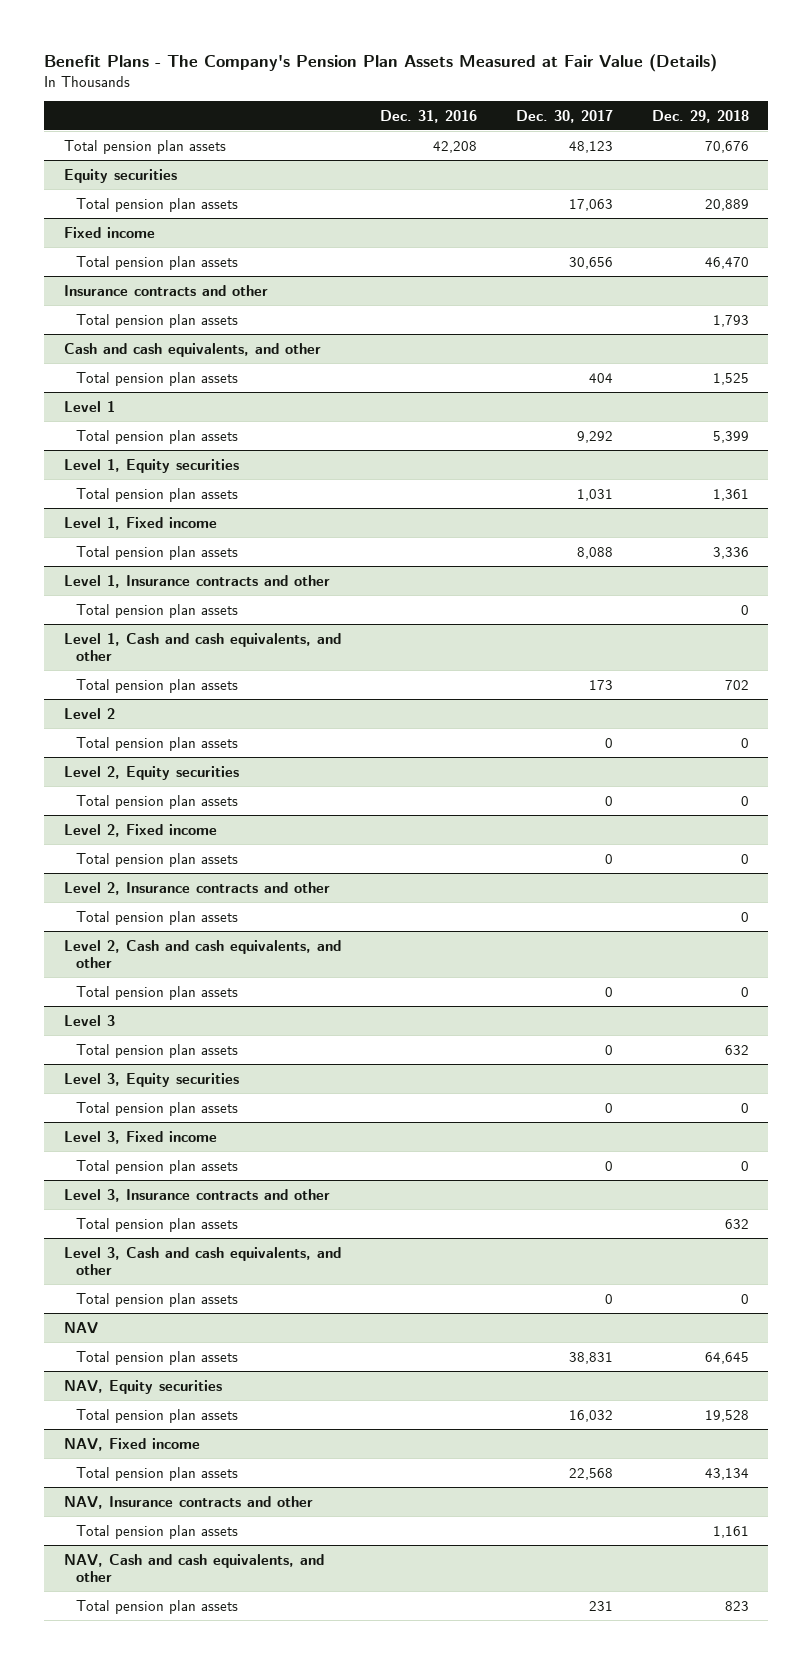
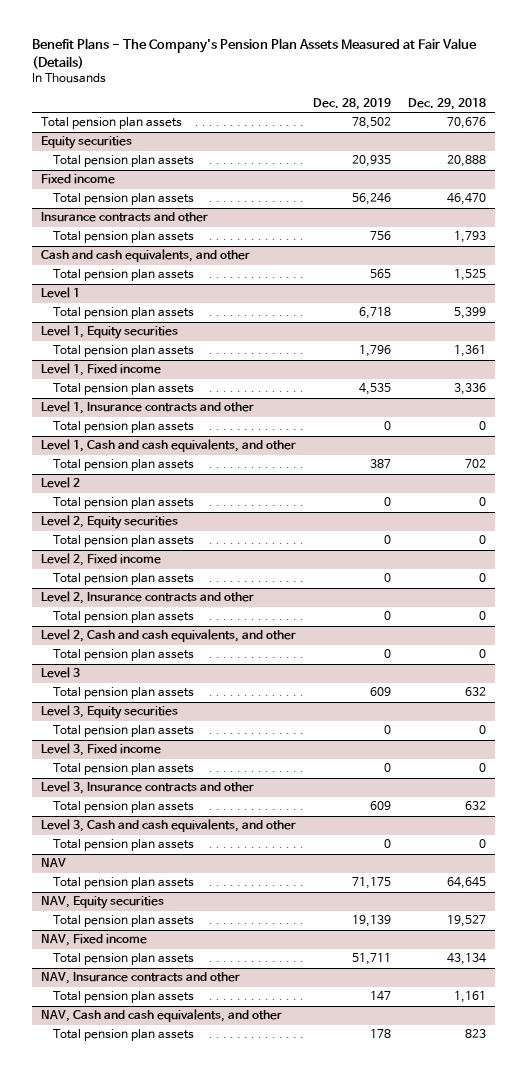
- | Dec. 31, 2016 | Dec. 30, 2017 | Dec. 29, 2018
+ | Dec. 28, 2019 | Dec. 29, 2018
@ Equity securities
- Total pension plan assets | | 17,063 | 20,889
+ Total pension plan assets | 20,935 | 20,888
@ NAV, Equity securities
- Total pension plan assets | | 16,032 | 19,528
+ Total pension plan assets | 19,139 | 19,527

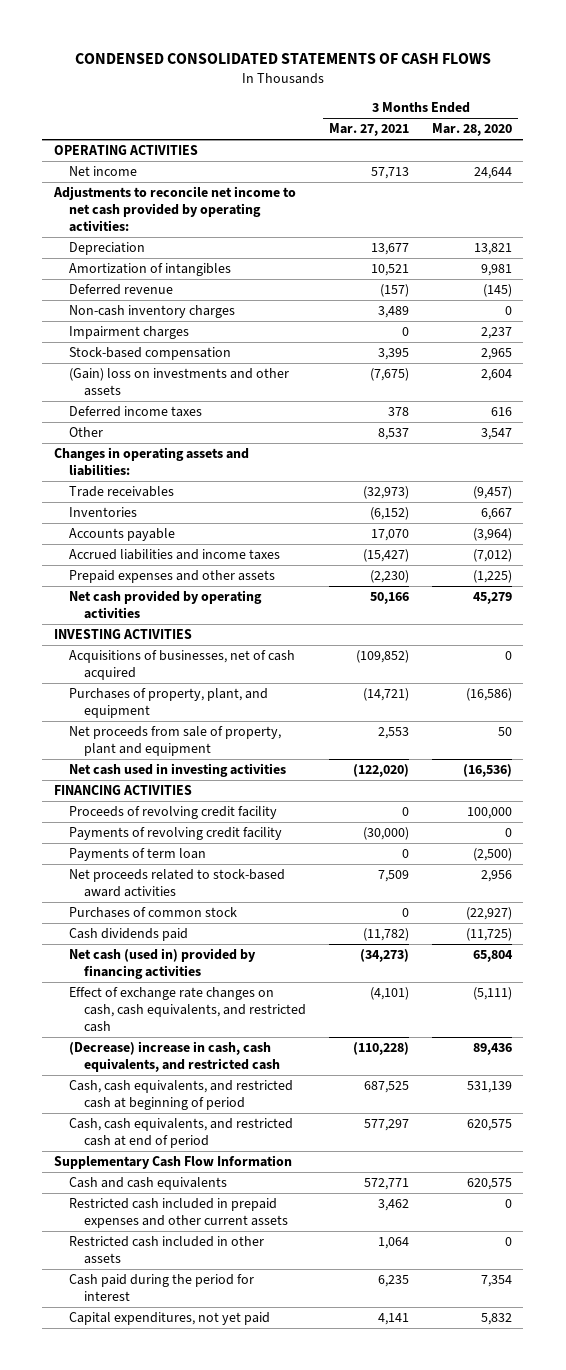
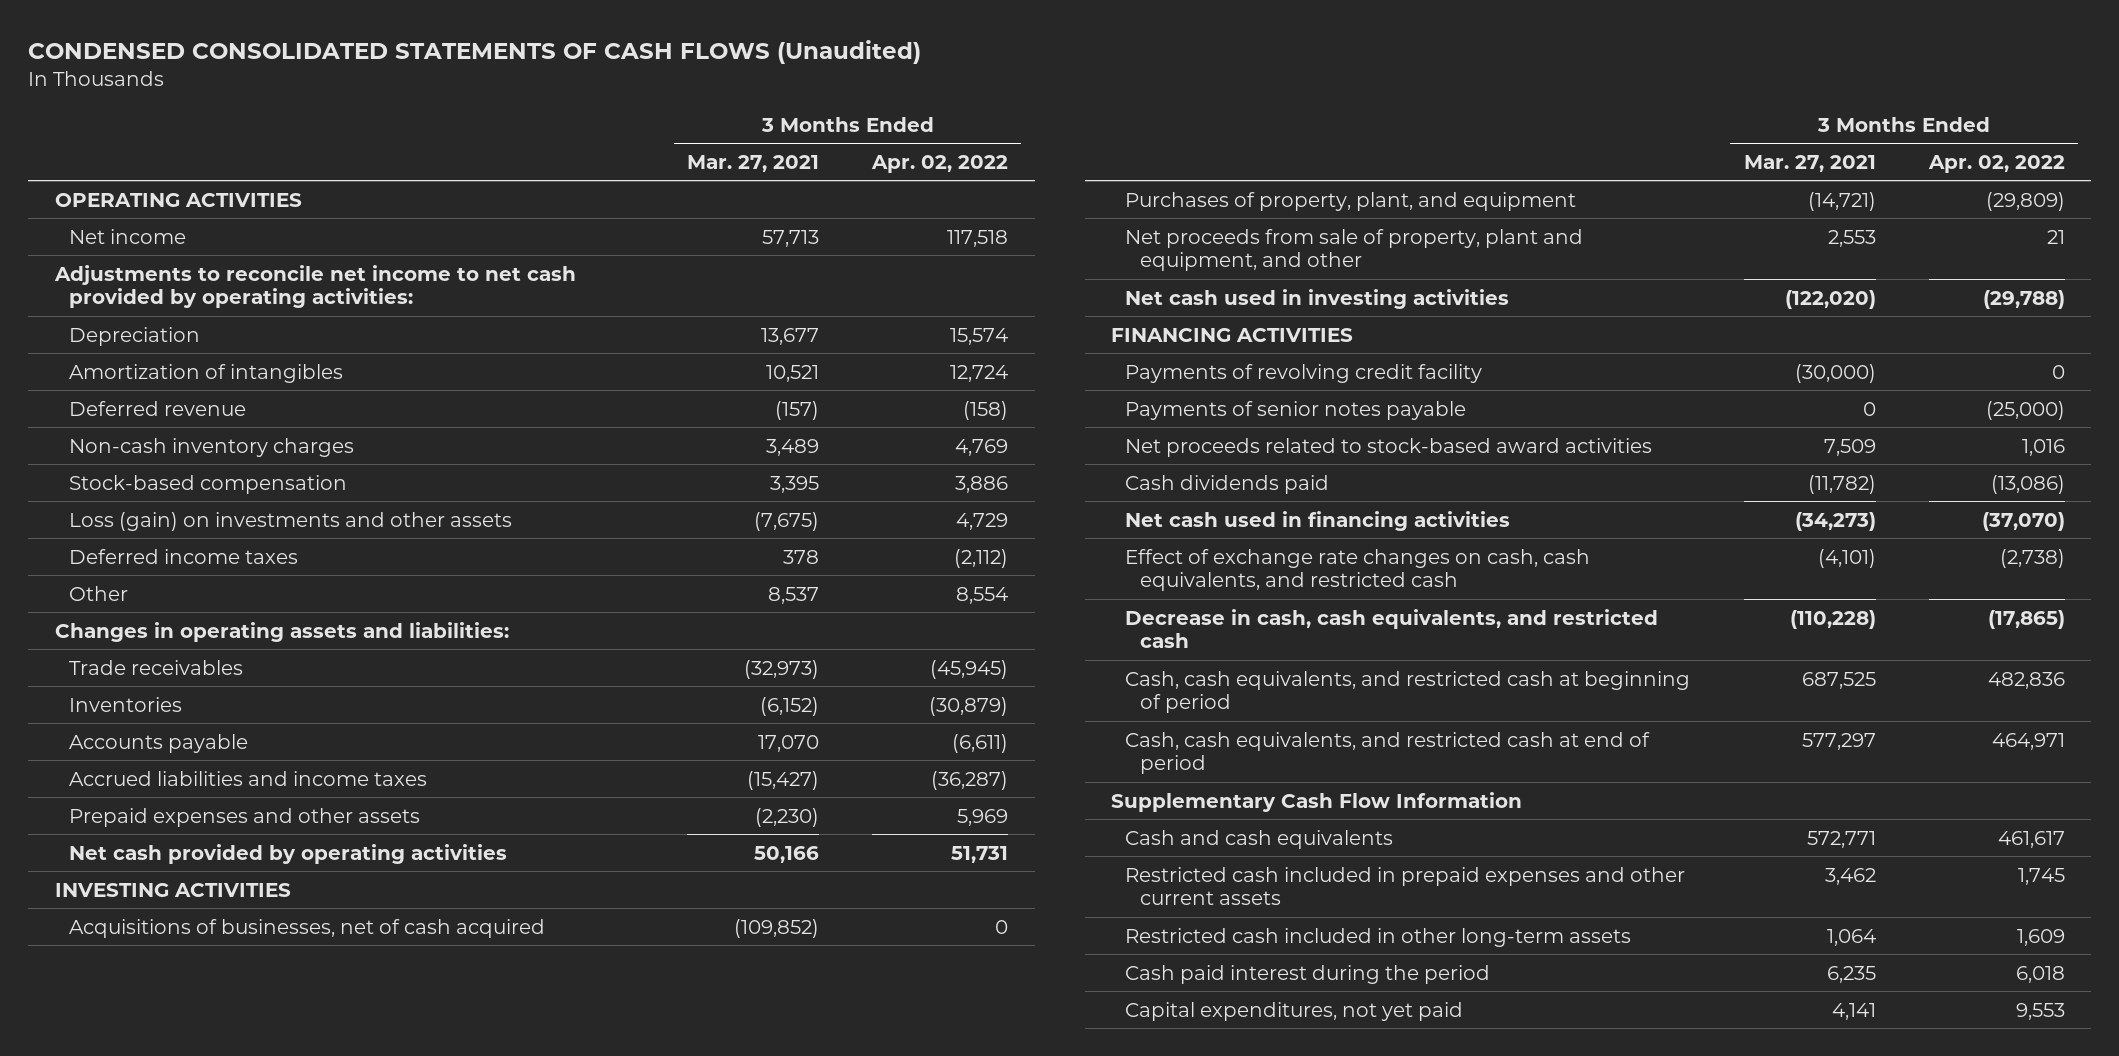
- CONDENSED CONSOLIDATED STATEMENTS OF CASH FLOWS
+ CONDENSED CONSOLIDATED STATEMENTS OF CASH FLOWS (Unaudited)
- | 3 Months Ended Mar. 27, 2021 | 3 Months Ended Mar. 28, 2020
+ | 3 Months Ended Mar. 27, 2021 | 3 Months Ended Apr. 02, 2022
- Impairment charges | 0 | 2,237
- (Gain) loss on investments and other assets | (7,675) | 2,604
+ Loss (gain) on investments and other assets | (7,675) | 4,729
- Net proceeds from sale of property, plant and equipment | 2,553 | 50
+ Net proceeds from sale of property, plant and equipment, and other | 2,553 | 21
- Proceeds of revolving credit facility | 0 | 100,000
- Payments of term loan | 0 | (2,500)
+ Payments of senior notes payable | 0 | (25,000)
- Purchases of common stock | 0 | (22,927)
- Net cash (used in) provided by financing activities | (34,273) | 65,804
+ Net cash used in financing activities | (34,273) | (37,070)
- (Decrease) increase in cash, cash equivalents, and restricted cash | (110,228) | 89,436
+ Decrease in cash, cash equivalents, and restricted cash | (110,228) | (17,865)
- Restricted cash included in other assets | 1,064 | 0
- Cash paid during the period for interest | 6,235 | 7,354
+ Restricted cash included in other long-term assets | 1,064 | 1,609
+ Cash paid interest during the period | 6,235 | 6,018

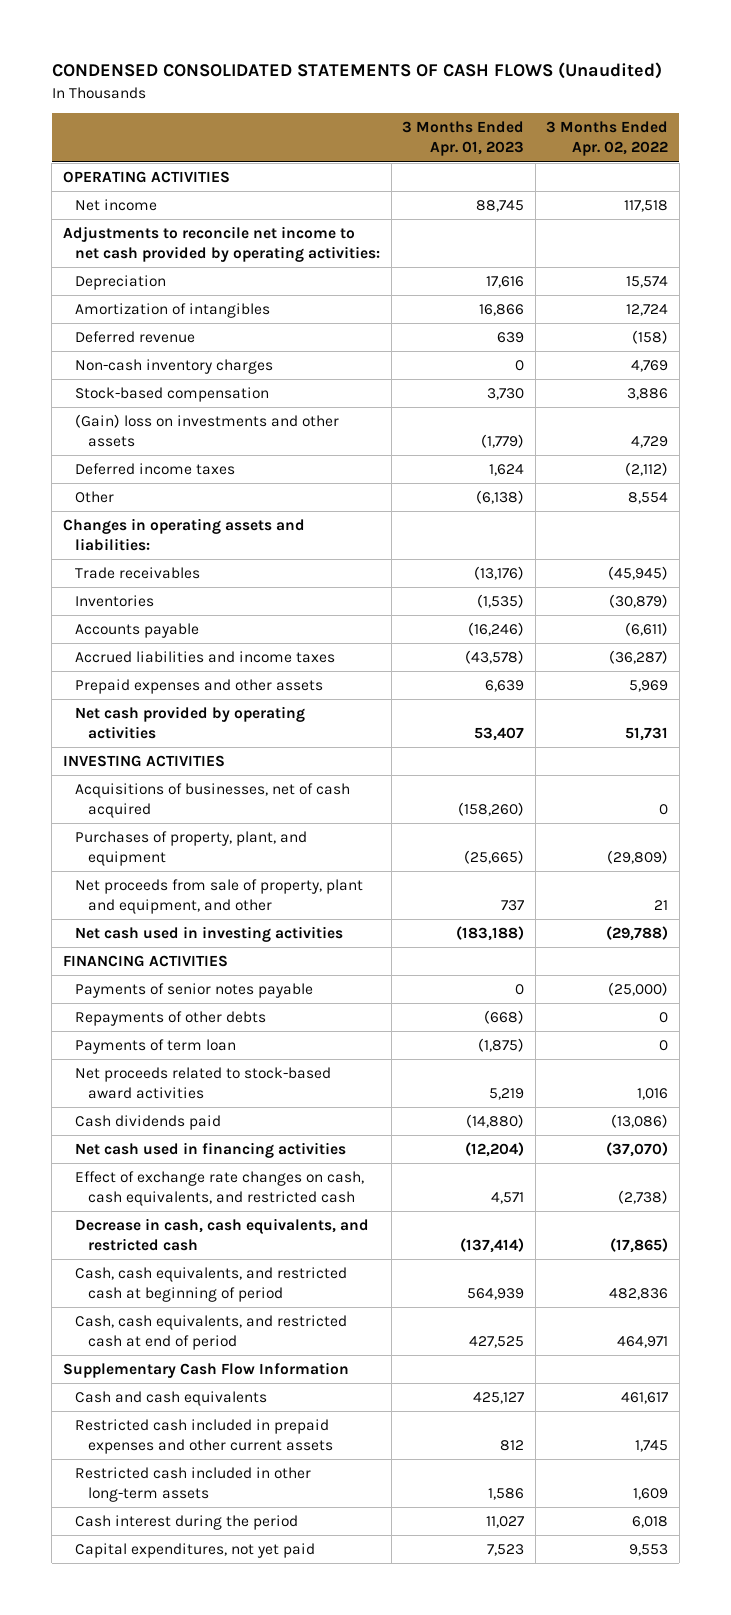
- | 3 Months Ended Mar. 27, 2021 | 3 Months Ended Apr. 02, 2022
+ | 3 Months Ended Apr. 01, 2023 | 3 Months Ended Apr. 02, 2022
- Loss (gain) on investments and other assets | (7,675) | 4,729
+ (Gain) loss on investments and other assets | (1,779) | 4,729
- Payments of revolving credit facility | (30,000) | 0
+ Repayments of other debts | (668) | 0
+ Payments of term loan | (1,875) | 0
- Cash paid interest during the period | 6,235 | 6,018
+ Cash interest during the period | 11,027 | 6,018

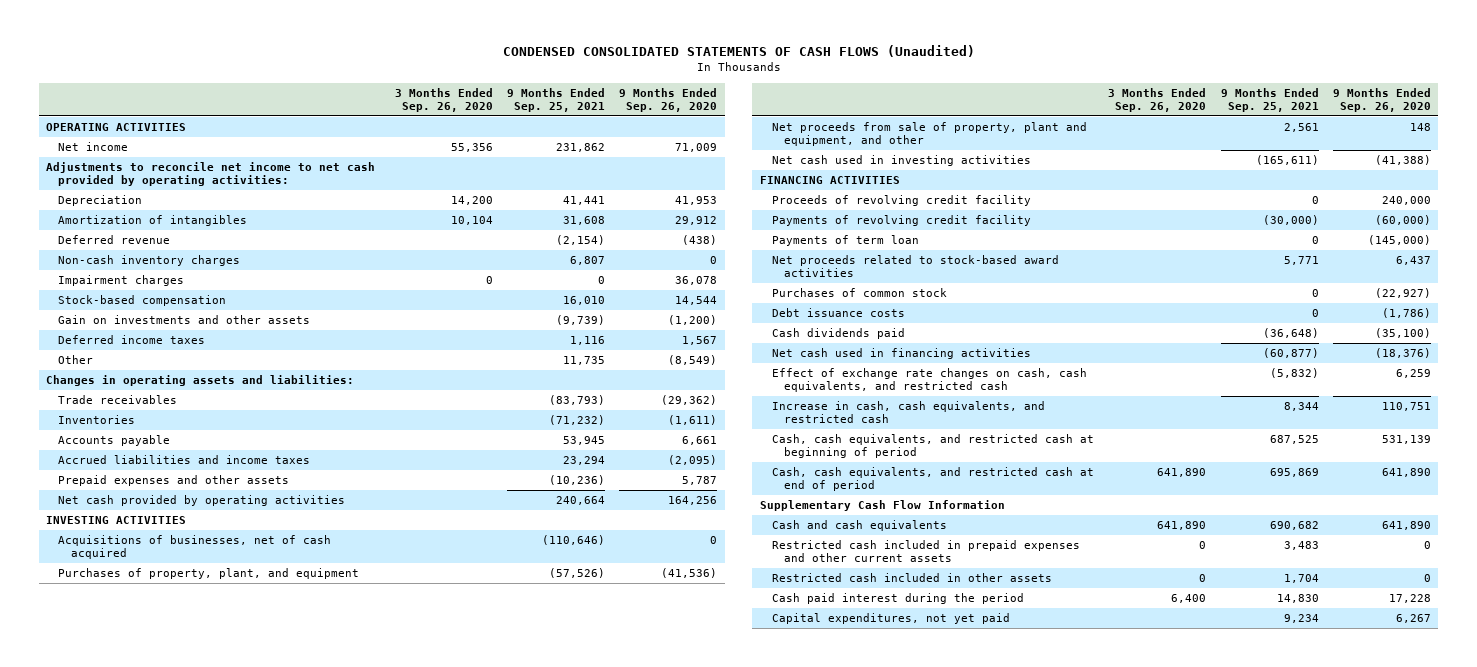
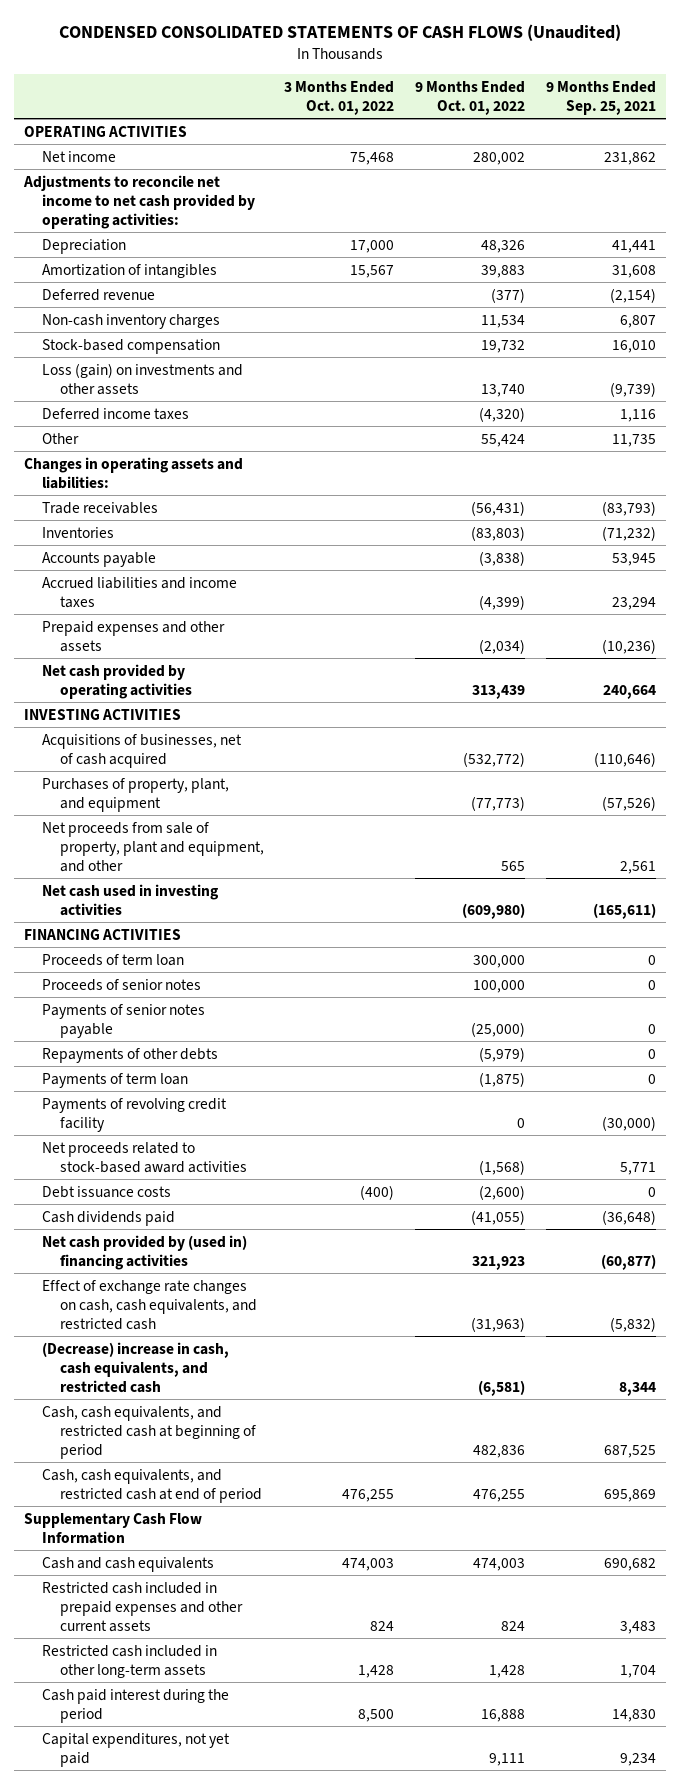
- | 3 Months Ended Sep. 26, 2020 | 9 Months Ended Sep. 25, 2021 | 9 Months Ended Sep. 26, 2020
+ | 3 Months Ended Oct. 01, 2022 | 9 Months Ended Oct. 01, 2022 | 9 Months Ended Sep. 25, 2021
- Impairment charges | 0 | 0 | 36,078
- Gain on investments and other assets | | (9,739) | (1,200)
+ Loss (gain) on investments and other assets | | 13,740 | (9,739)
- Proceeds of revolving credit facility | | 0 | 240,000
+ Proceeds of term loan | | 300,000 | 0
+ Proceeds of senior notes | | 100,000 | 0
+ Payments of senior notes payable | | (25,000) | 0
+ Repayments of other debts | | (5,979) | 0
moved down: Payments of revolving credit facility | | 0 | (30,000)
- Purchases of common stock | | 0 | (22,927)
- Net cash used in financing activities | | (60,877) | (18,376)
+ Net cash provided by (used in) financing activities | | 321,923 | (60,877)
- Increase in cash, cash equivalents, and restricted cash | | 8,344 | 110,751
+ (Decrease) increase in cash, cash equivalents, and restricted cash | | (6,581) | 8,344
- Restricted cash included in other assets | 0 | 1,704 | 0
+ Restricted cash included in other long-term assets | 1,428 | 1,428 | 1,704

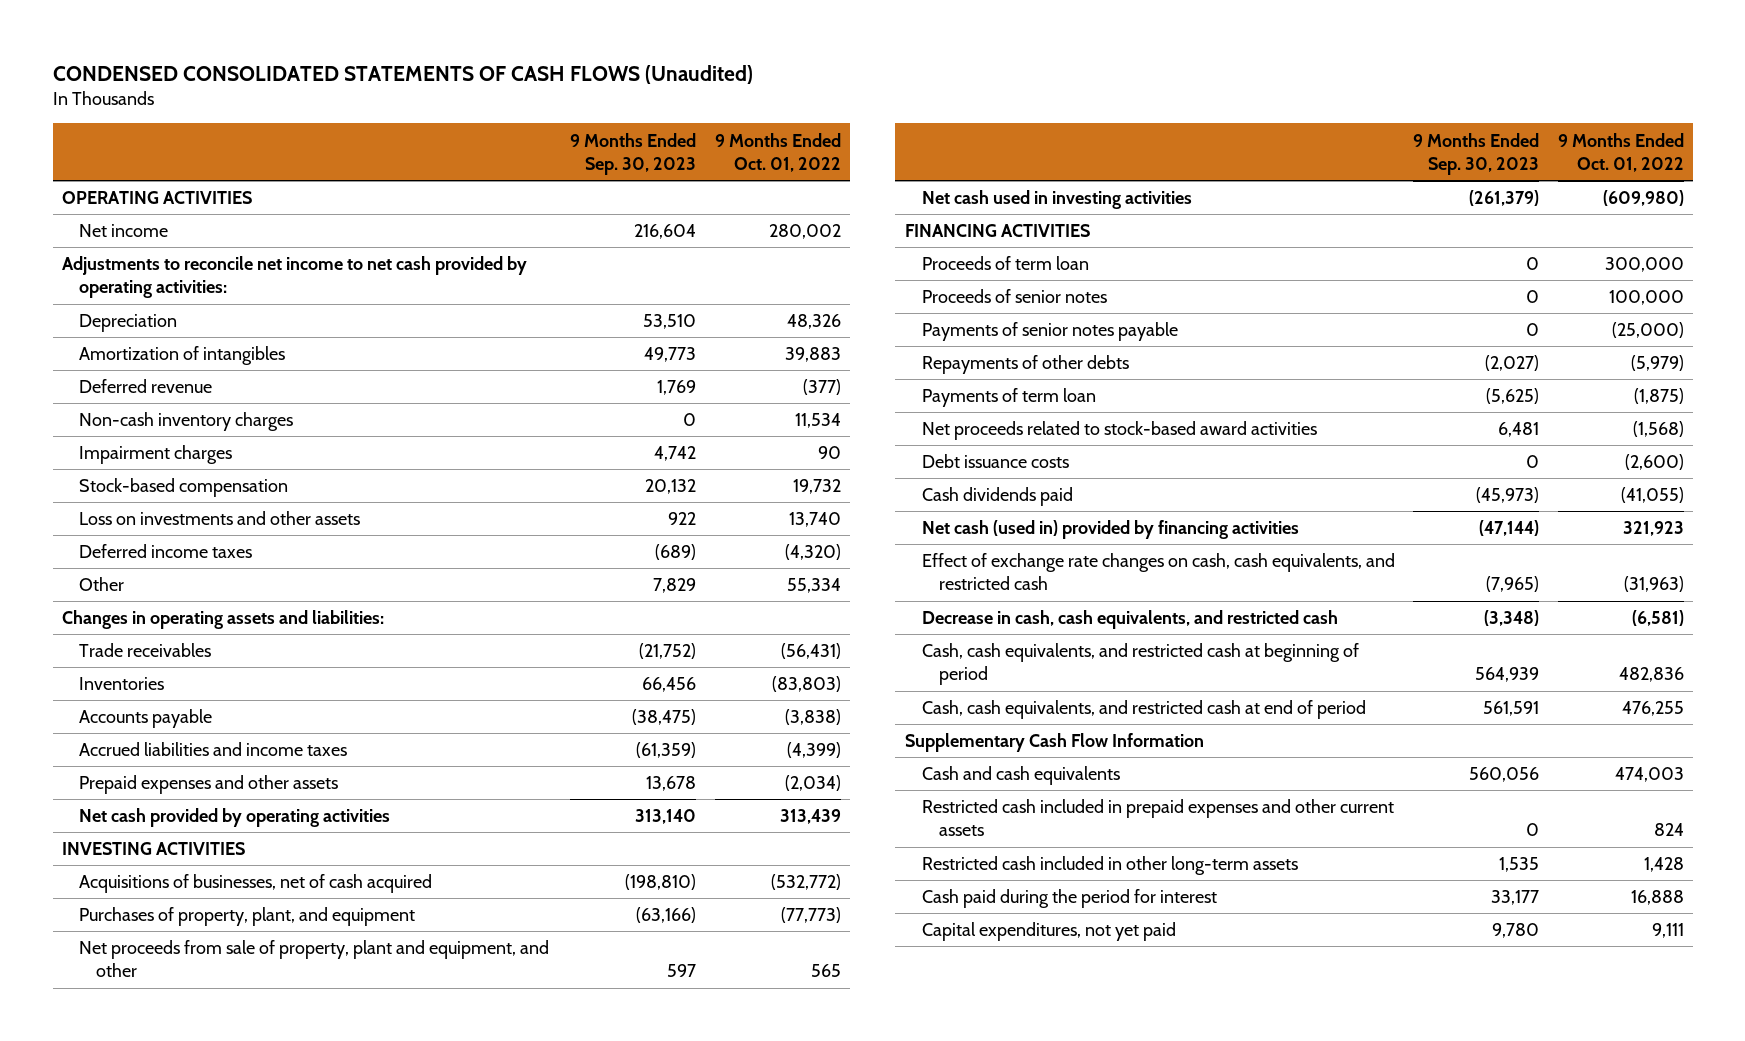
- | 3 Months Ended Oct. 01, 2022 | 9 Months Ended Oct. 01, 2022 | 9 Months Ended Sep. 25, 2021
+ | 9 Months Ended Sep. 30, 2023 | 9 Months Ended Oct. 01, 2022
+ Impairment charges | 4,742 | 90
- Loss (gain) on investments and other assets | | 13,740 | (9,739)
+ Loss on investments and other assets | 922 | 13,740
- Other | | 55,424 | 11,735
+ Other | 7,829 | 55,334
- Payments of revolving credit facility | | 0 | (30,000)
- Net cash provided by (used in) financing activities | | 321,923 | (60,877)
+ Net cash (used in) provided by financing activities | (47,144) | 321,923
- (Decrease) increase in cash, cash equivalents, and restricted cash | | (6,581) | 8,344
+ Decrease in cash, cash equivalents, and restricted cash | (3,348) | (6,581)
- Cash paid interest during the period | 8,500 | 16,888 | 14,830
+ Cash paid during the period for interest | 33,177 | 16,888

